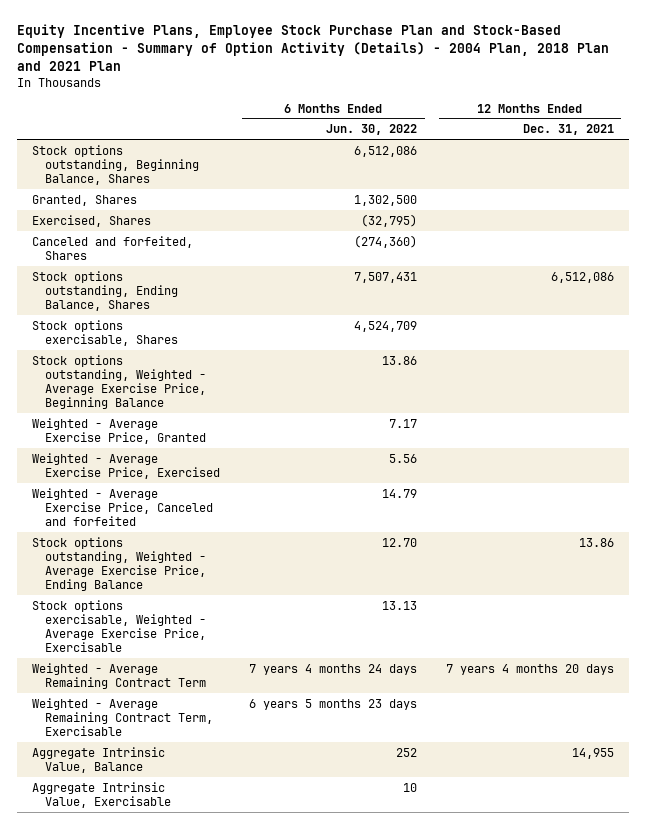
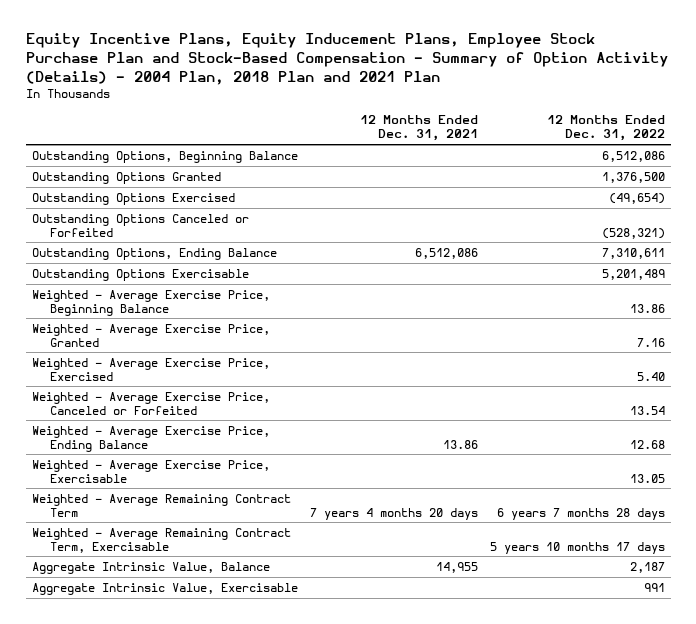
- Equity Incentive Plans, Employee Stock Purchase Plan and Stock-Based Compensation - Summary of Option Activity (Details) - 2004 Plan, 2018 Plan and 2021 Plan
+ Equity Incentive Plans, Equity Inducement Plans, Employee Stock Purchase Plan and Stock-Based Compensation - Summary of Option Activity (Details) - 2004 Plan, 2018 Plan and 2021 Plan
- | 6 Months Ended Jun. 30, 2022 | 12 Months Ended Dec. 31, 2021
+ | 12 Months Ended Dec. 31, 2021 | 12 Months Ended Dec. 31, 2022
- Stock options outstanding, Beginning Balance, Shares | 6,512,086 |
- Granted, Shares | 1,302,500 |
- Exercised, Shares | (32,795) |
- Canceled and forfeited, Shares | (274,360) |
- Stock options outstanding, Ending Balance, Shares | 7,507,431 | 6,512,086
- Stock options exercisable, Shares | 4,524,709 |
- Stock options outstanding, Weighted - Average Exercise Price, Beginning Balance | 13.86 |
+ Outstanding Options, Beginning Balance | | 6,512,086
+ Outstanding Options Granted | | 1,376,500
+ Outstanding Options Exercised | | (49,654)
+ Outstanding Options Canceled or Forfeited | | (528,321)
+ Outstanding Options, Ending Balance | 6,512,086 | 7,310,611
+ Outstanding Options Exercisable | | 5,201,489
+ Weighted - Average Exercise Price, Beginning Balance | | 13.86
- Weighted - Average Exercise Price, Canceled and forfeited | 14.79 |
- Stock options outstanding, Weighted - Average Exercise Price, Ending Balance | 12.70 | 13.86
- Stock options exercisable, Weighted - Average Exercise Price, Exercisable | 13.13 |
+ Weighted - Average Exercise Price, Canceled or Forfeited | | 13.54
+ Weighted - Average Exercise Price, Ending Balance | 13.86 | 12.68
+ Weighted - Average Exercise Price, Exercisable | | 13.05

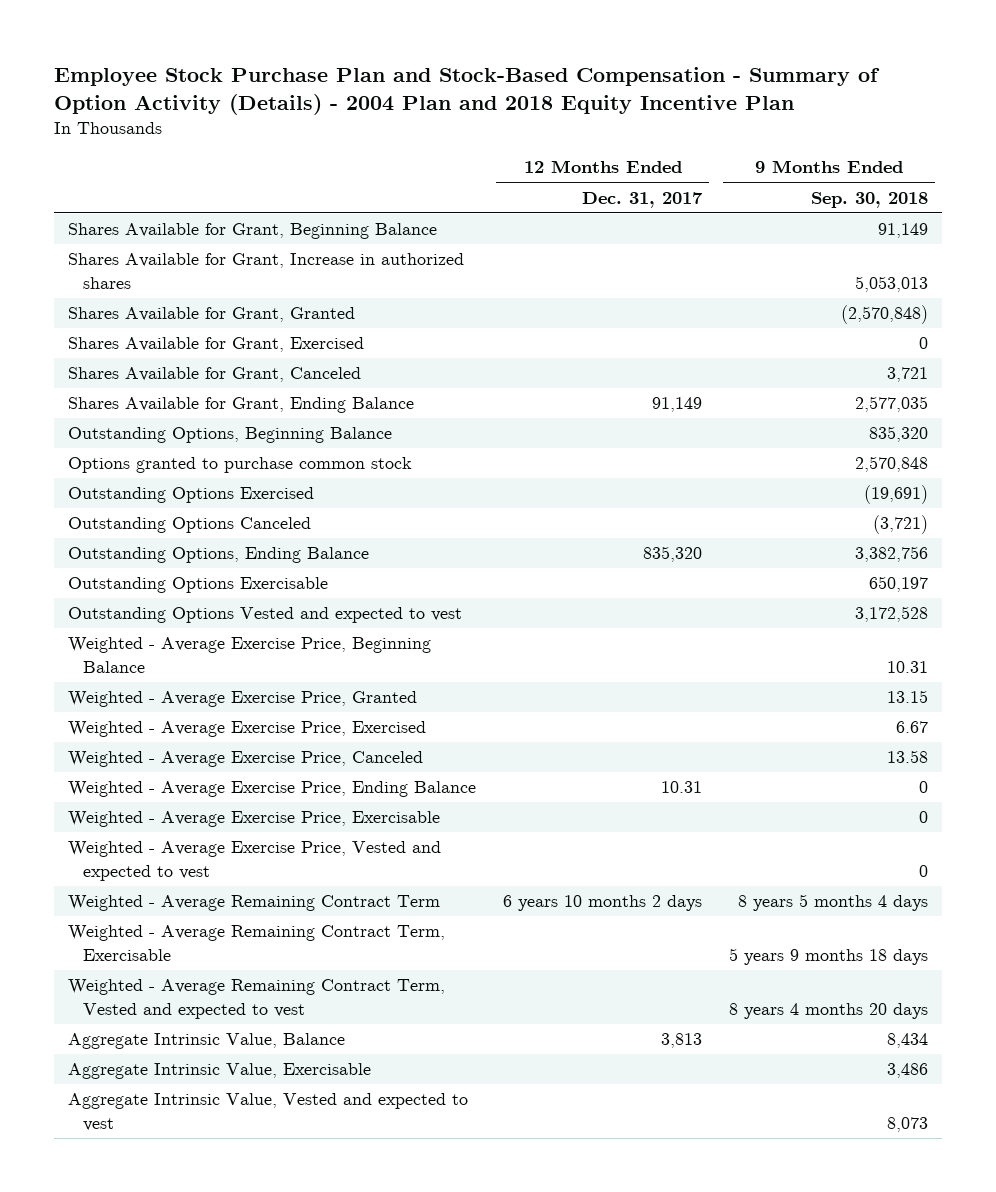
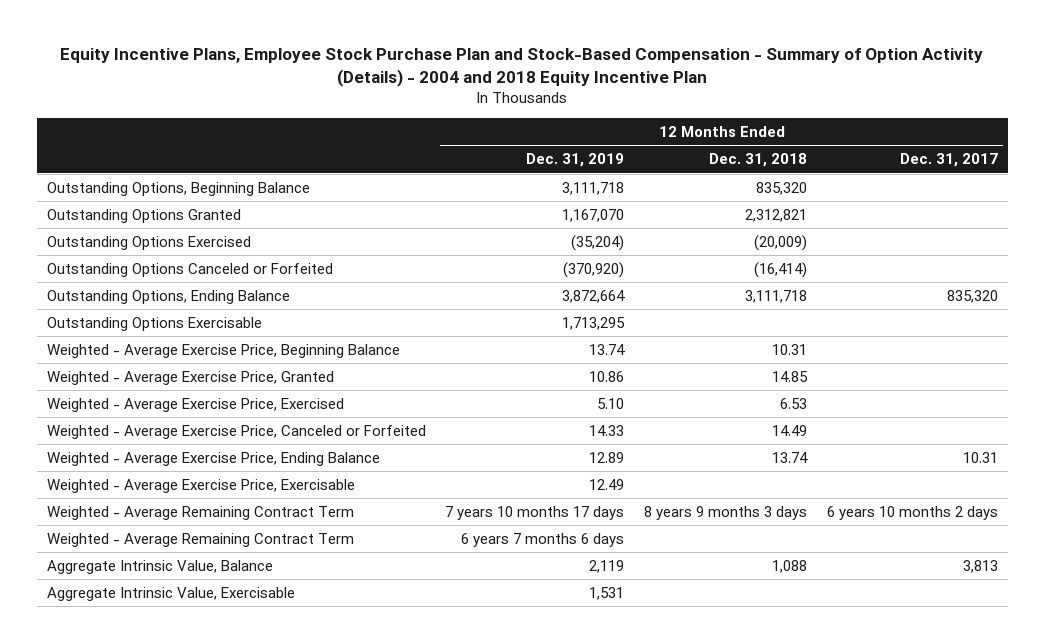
- Employee Stock Purchase Plan and Stock-Based Compensation - Summary of Option Activity (Details) - 2004 Plan and 2018 Equity Incentive Plan
+ Equity Incentive Plans, Employee Stock Purchase Plan and Stock-Based Compensation - Summary of Option Activity (Details) - 2004 and 2018 Equity Incentive Plan
- | 12 Months Ended Dec. 31, 2017 | 9 Months Ended Sep. 30, 2018
+ | 12 Months Ended Dec. 31, 2019 | 12 Months Ended Dec. 31, 2018 | 12 Months Ended Dec. 31, 2017
- Shares Available for Grant, Beginning Balance | | 91,149
- Shares Available for Grant, Increase in authorized shares | | 5,053,013
- Shares Available for Grant, Granted | | (2,570,848)
- Shares Available for Grant, Exercised | | 0
- Shares Available for Grant, Canceled | | 3,721
- Shares Available for Grant, Ending Balance | 91,149 | 2,577,035
- Options granted to purchase common stock | | 2,570,848
+ Outstanding Options Granted | 1,167,070 | 2,312,821 |
- Outstanding Options Canceled | | (3,721)
+ Outstanding Options Canceled or Forfeited | (370,920) | (16,414) |
- Outstanding Options Vested and expected to vest | | 3,172,528
- Weighted - Average Exercise Price, Canceled | | 13.58
+ Weighted - Average Exercise Price, Canceled or Forfeited | 14.33 | 14.49 |
- Weighted - Average Exercise Price, Vested and expected to vest | | 0
- Weighted - Average Remaining Contract Term, Exercisable | | 5 years 9 months 18 days
- Weighted - Average Remaining Contract Term, Vested and expected to vest | | 8 years 4 months 20 days
+ Weighted - Average Remaining Contract Term | 6 years 7 months 6 days | |
- Aggregate Intrinsic Value, Vested and expected to vest | | 8,073

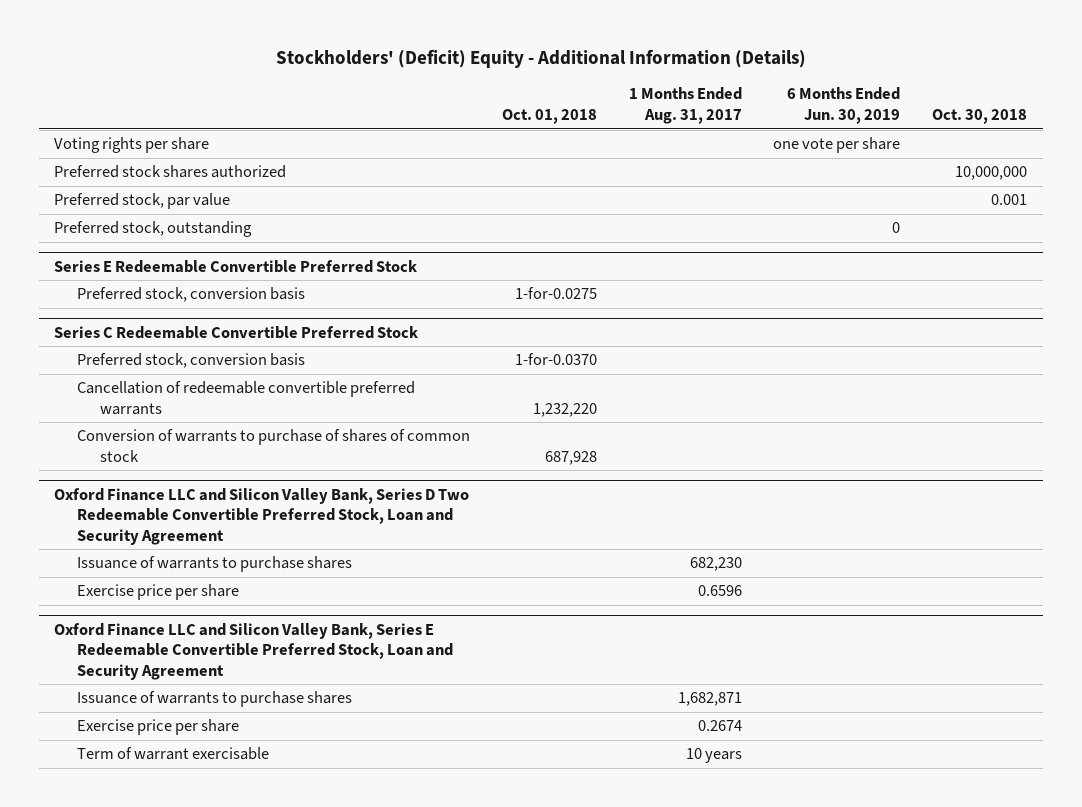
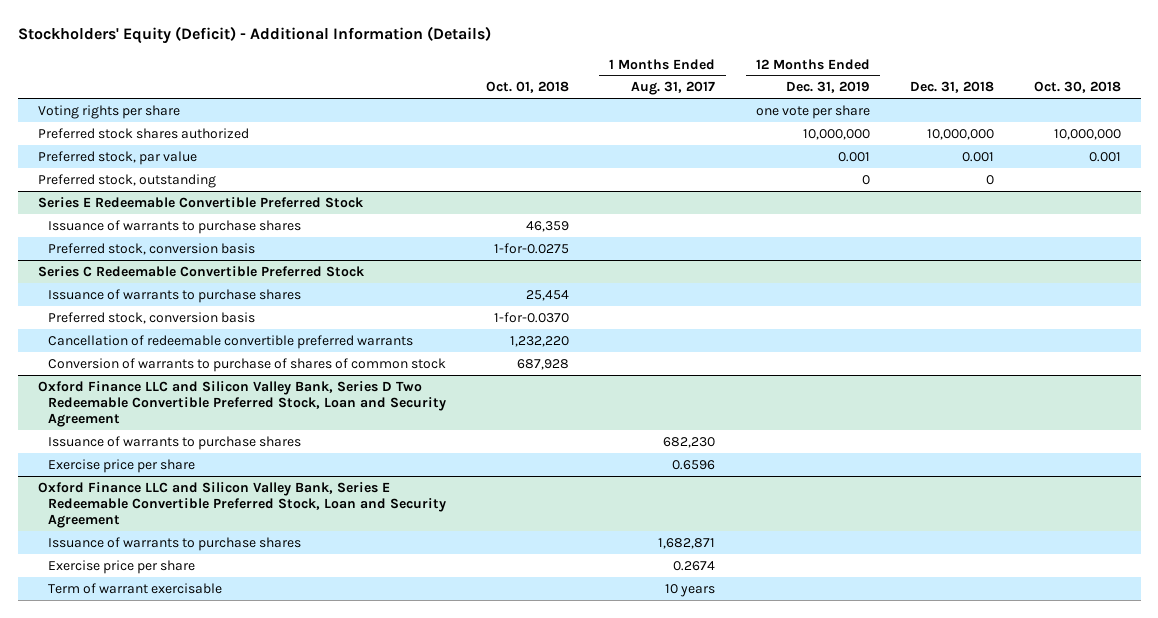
- Stockholders' (Deficit) Equity - Additional Information (Details)
+ Stockholders' Equity (Deficit) - Additional Information (Details)
- | Oct. 01, 2018 | 1 Months Ended Aug. 31, 2017 | 6 Months Ended Jun. 30, 2019 | Oct. 30, 2018
+ | Oct. 01, 2018 | 1 Months Ended Aug. 31, 2017 | 12 Months Ended Dec. 31, 2019 | Dec. 31, 2018 | Oct. 30, 2018
@ Series E Redeemable Convertible Preferred Stock
+ Issuance of warrants to purchase shares | 46,359 | | | |
@ Series C Redeemable Convertible Preferred Stock
+ Issuance of warrants to purchase shares | 25,454 | | | |

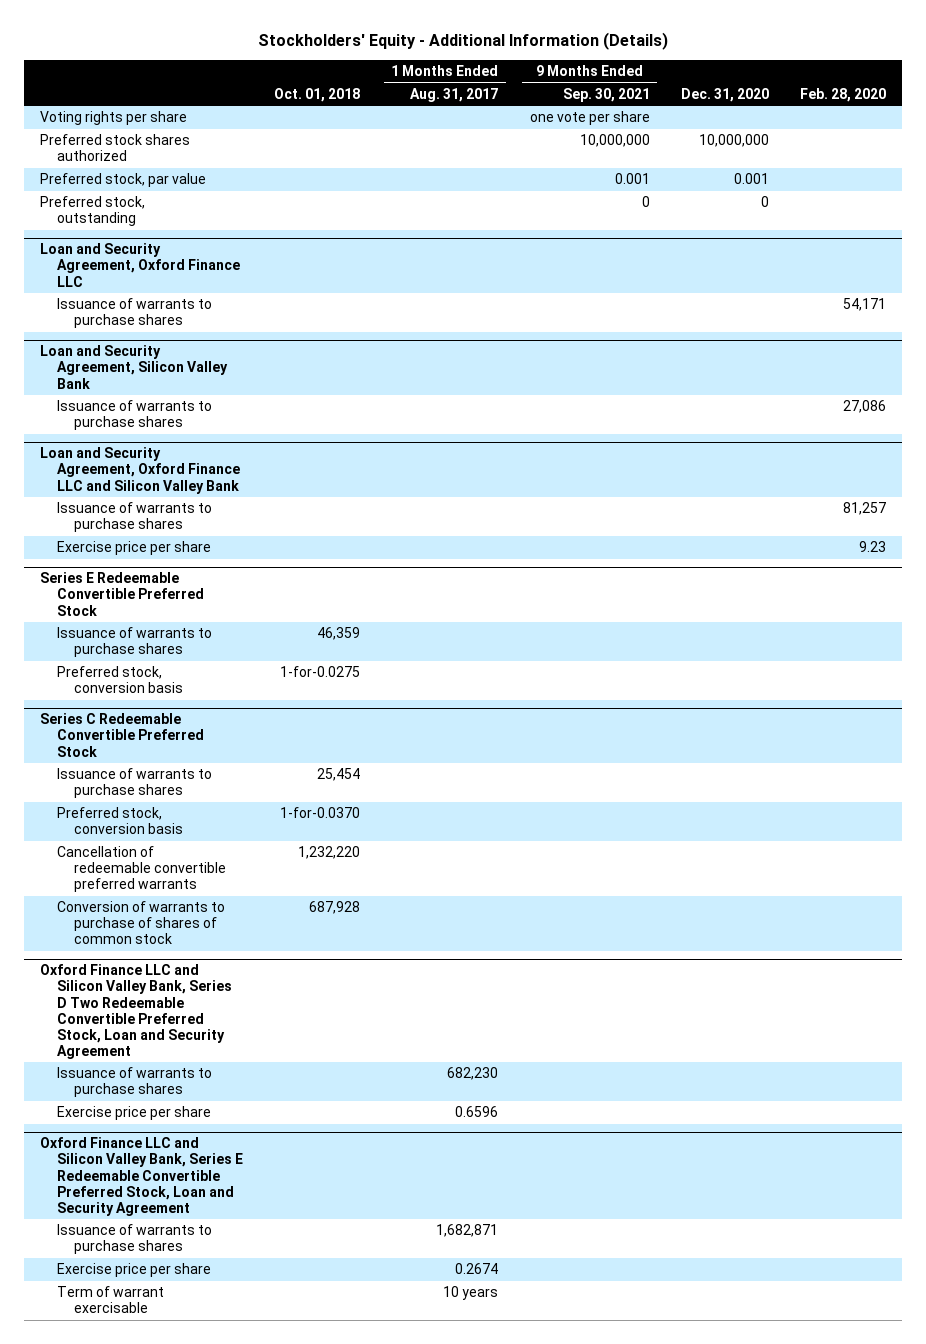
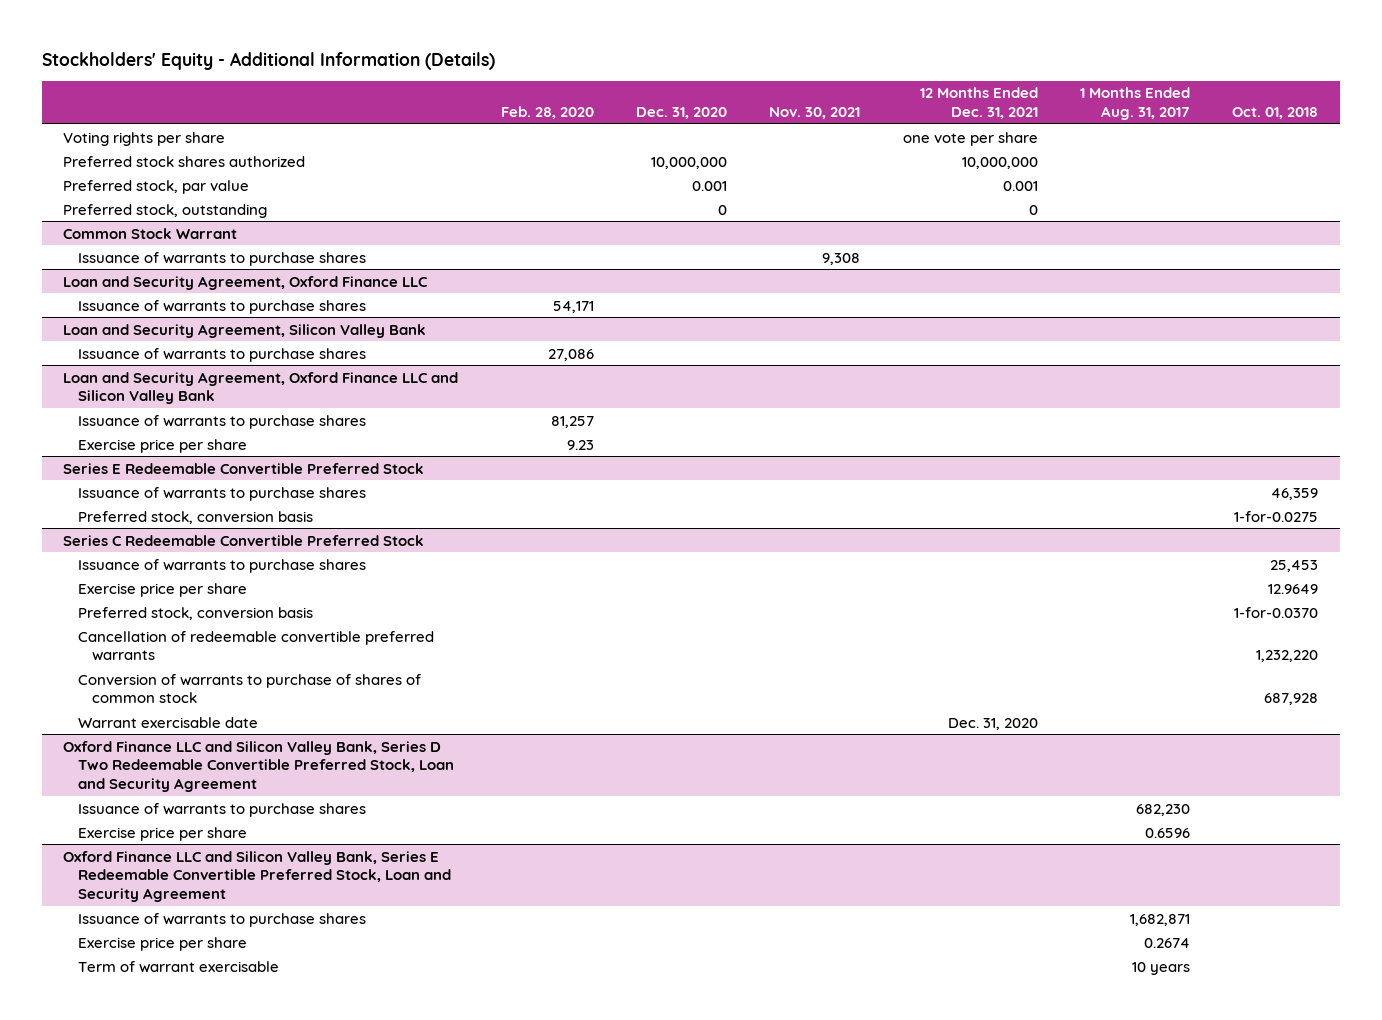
- | Oct. 01, 2018 | 1 Months Ended Aug. 31, 2017 | 9 Months Ended Sep. 30, 2021 | Dec. 31, 2020 | Feb. 28, 2020
+ | Feb. 28, 2020 | Dec. 31, 2020 | Nov. 30, 2021 | 12 Months Ended Dec. 31, 2021 | 1 Months Ended Aug. 31, 2017 | Oct. 01, 2018
+ Common Stock Warrant
+ Issuance of warrants to purchase shares | | | 9,308 | | |
@ Series C Redeemable Convertible Preferred Stock
- Issuance of warrants to purchase shares | 25,454 | | | |
+ Issuance of warrants to purchase shares | | | | | | 25,453
+ Exercise price per share | | | | | | 12.9649
+ Warrant exercisable date | | | | Dec. 31, 2020 | |

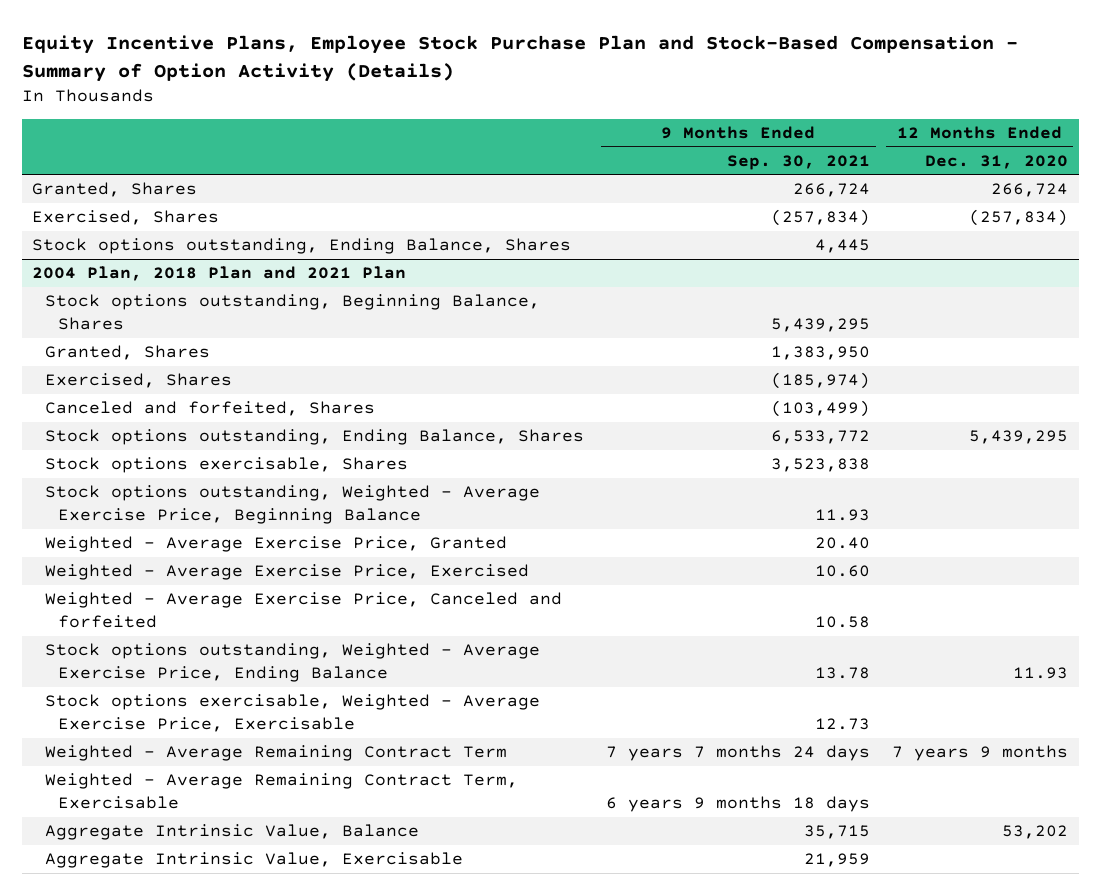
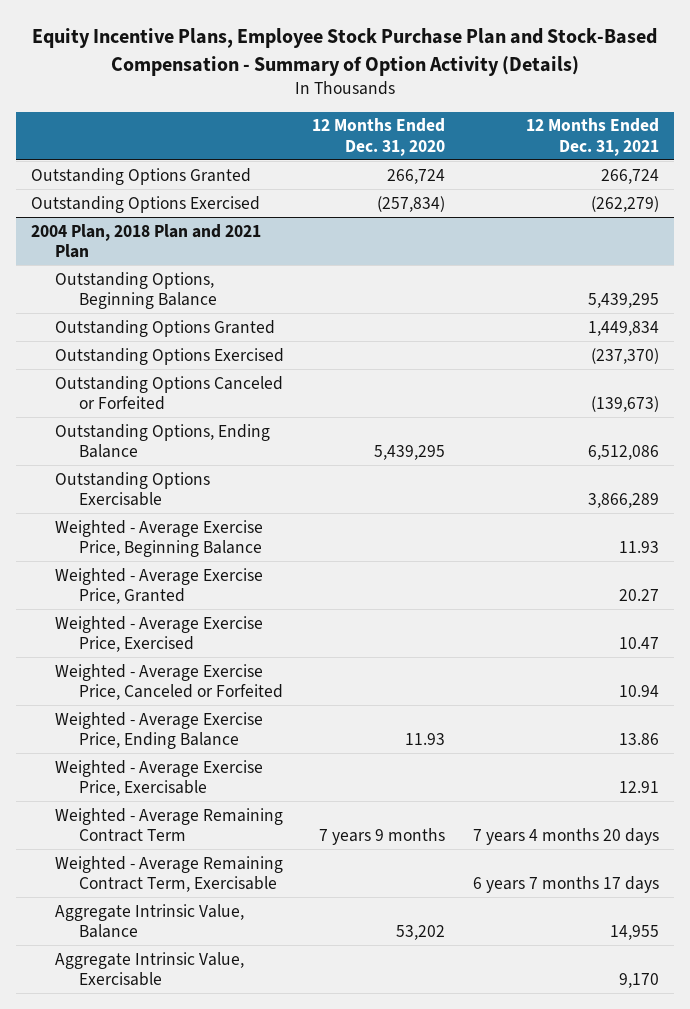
- | 9 Months Ended Sep. 30, 2021 | 12 Months Ended Dec. 31, 2020
+ | 12 Months Ended Dec. 31, 2020 | 12 Months Ended Dec. 31, 2021
- Granted, Shares | 266,724 | 266,724
- Exercised, Shares | (257,834) | (257,834)
- Stock options outstanding, Ending Balance, Shares | 4,445 |
+ Outstanding Options Granted | 266,724 | 266,724
+ Outstanding Options Exercised | (257,834) | (262,279)
@ 2004 Plan, 2018 Plan and 2021 Plan
- Stock options outstanding, Beginning Balance, Shares | 5,439,295 |
- Granted, Shares | 1,383,950 |
- Exercised, Shares | (185,974) |
- Canceled and forfeited, Shares | (103,499) |
- Stock options outstanding, Ending Balance, Shares | 6,533,772 | 5,439,295
- Stock options exercisable, Shares | 3,523,838 |
- Stock options outstanding, Weighted - Average Exercise Price, Beginning Balance | 11.93 |
+ Outstanding Options, Beginning Balance | | 5,439,295
+ Outstanding Options Granted | | 1,449,834
+ Outstanding Options Exercised | | (237,370)
+ Outstanding Options Canceled or Forfeited | | (139,673)
+ Outstanding Options, Ending Balance | 5,439,295 | 6,512,086
+ Outstanding Options Exercisable | | 3,866,289
+ Weighted - Average Exercise Price, Beginning Balance | | 11.93
- Weighted - Average Exercise Price, Canceled and forfeited | 10.58 |
- Stock options outstanding, Weighted - Average Exercise Price, Ending Balance | 13.78 | 11.93
- Stock options exercisable, Weighted - Average Exercise Price, Exercisable | 12.73 |
+ Weighted - Average Exercise Price, Canceled or Forfeited | | 10.94
+ Weighted - Average Exercise Price, Ending Balance | 11.93 | 13.86
+ Weighted - Average Exercise Price, Exercisable | | 12.91

